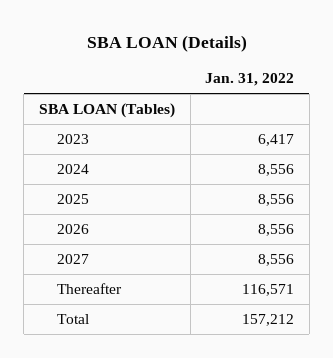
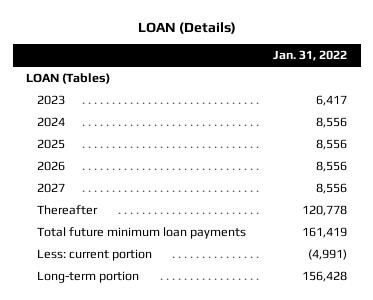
- SBA LOAN (Details)
+ LOAN (Details)
- SBA LOAN (Tables)
+ LOAN (Tables)
- Thereafter | 116,571
- Total | 157,212
+ Thereafter | 120,778
+ Total future minimum loan payments | 161,419
+ Less: current portion | (4,991)
+ Long-term portion | 156,428

